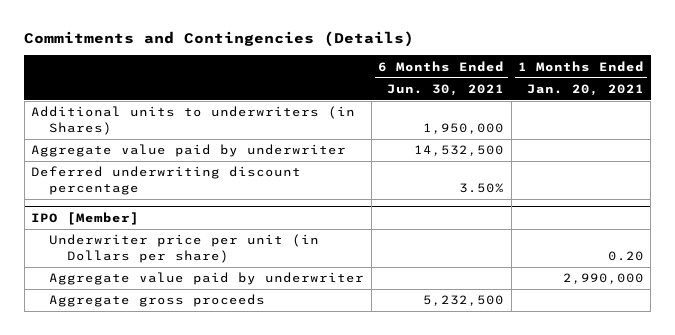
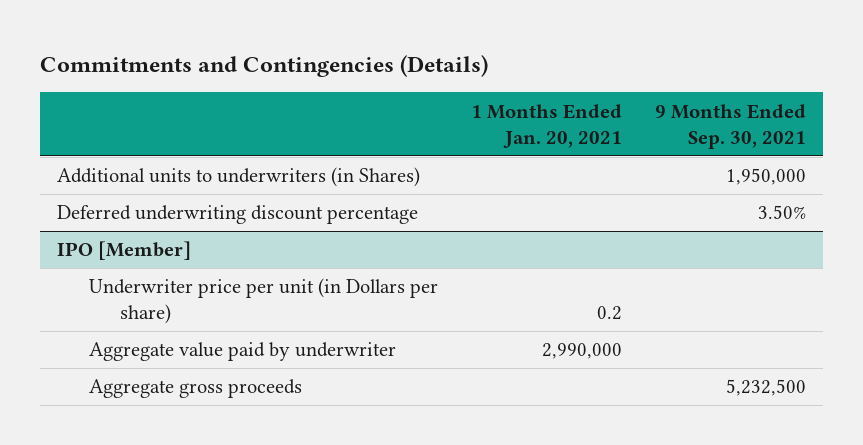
- | 6 Months Ended Jun. 30, 2021 | 1 Months Ended Jan. 20, 2021
+ | 1 Months Ended Jan. 20, 2021 | 9 Months Ended Sep. 30, 2021
- Aggregate value paid by underwriter | 14,532,500 |
@ IPO [Member]
- Underwriter price per unit (in Dollars per share) | | 0.20
+ Underwriter price per unit (in Dollars per share) | 0.2 |

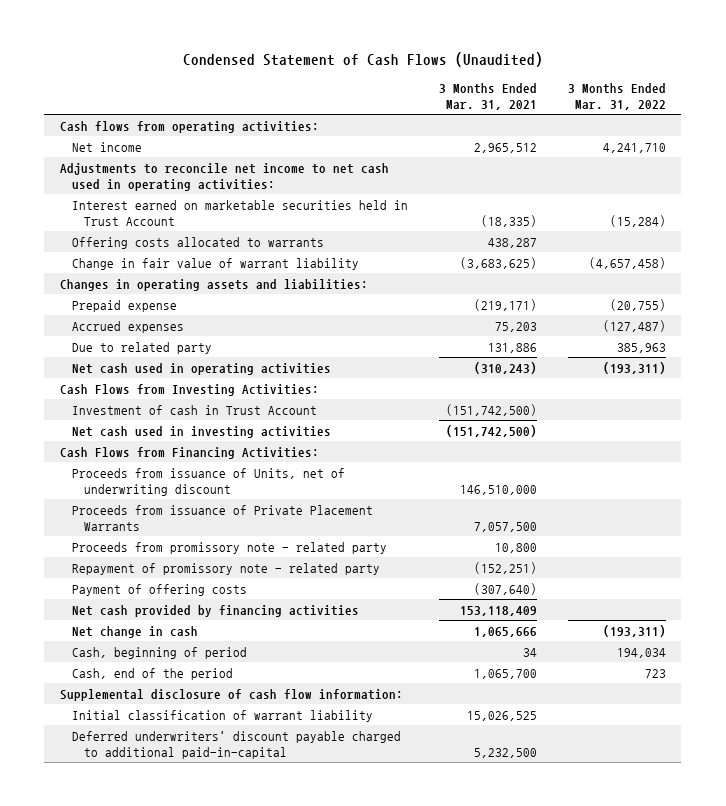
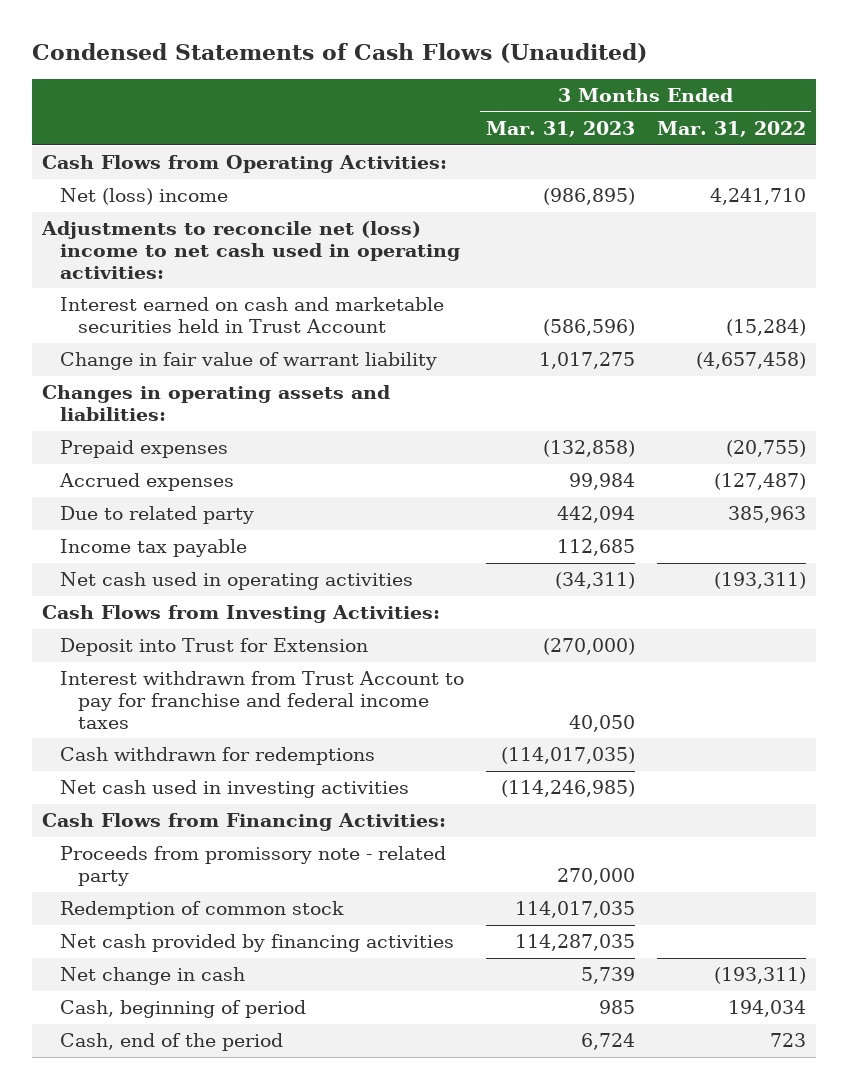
- Condensed Statement of Cash Flows (Unaudited)
+ Condensed Statements of Cash Flows (Unaudited)
- | 3 Months Ended Mar. 31, 2021 | 3 Months Ended Mar. 31, 2022
+ | 3 Months Ended Mar. 31, 2023 | 3 Months Ended Mar. 31, 2022
- Cash flows from operating activities:
- Net income | 2,965,512 | 4,241,710
- Adjustments to reconcile net income to net cash used in operating activities:
- Interest earned on marketable securities held in Trust Account | (18,335) | (15,284)
- Offering costs allocated to warrants | 438,287 |
+ Cash Flows from Operating Activities:
+ Net (loss) income | (986,895) | 4,241,710
+ Adjustments to reconcile net (loss) income to net cash used in operating activities:
+ Interest earned on cash and marketable securities held in Trust Account | (586,596) | (15,284)
- Prepaid expense | (219,171) | (20,755)
+ Prepaid expenses | (132,858) | (20,755)
+ Income tax payable | 112,685 |
- Investment of cash in Trust Account | (151,742,500) |
+ Deposit into Trust for Extension | (270,000) |
+ Interest withdrawn from Trust Account to pay for franchise and federal income taxes | 40,050 |
+ Cash withdrawn for redemptions | (114,017,035) |
- Proceeds from issuance of Units, net of underwriting discount | 146,510,000 |
- Proceeds from issuance of Private Placement Warrants | 7,057,500 |
- Repayment of promissory note - related party | (152,251) |
- Payment of offering costs | (307,640) |
+ Redemption of common stock | 114,017,035 |
- Supplemental disclosure of cash flow information:
- Initial classification of warrant liability | 15,026,525 |
- Deferred underwriters' discount payable charged to additional paid-in-capital | 5,232,500 |

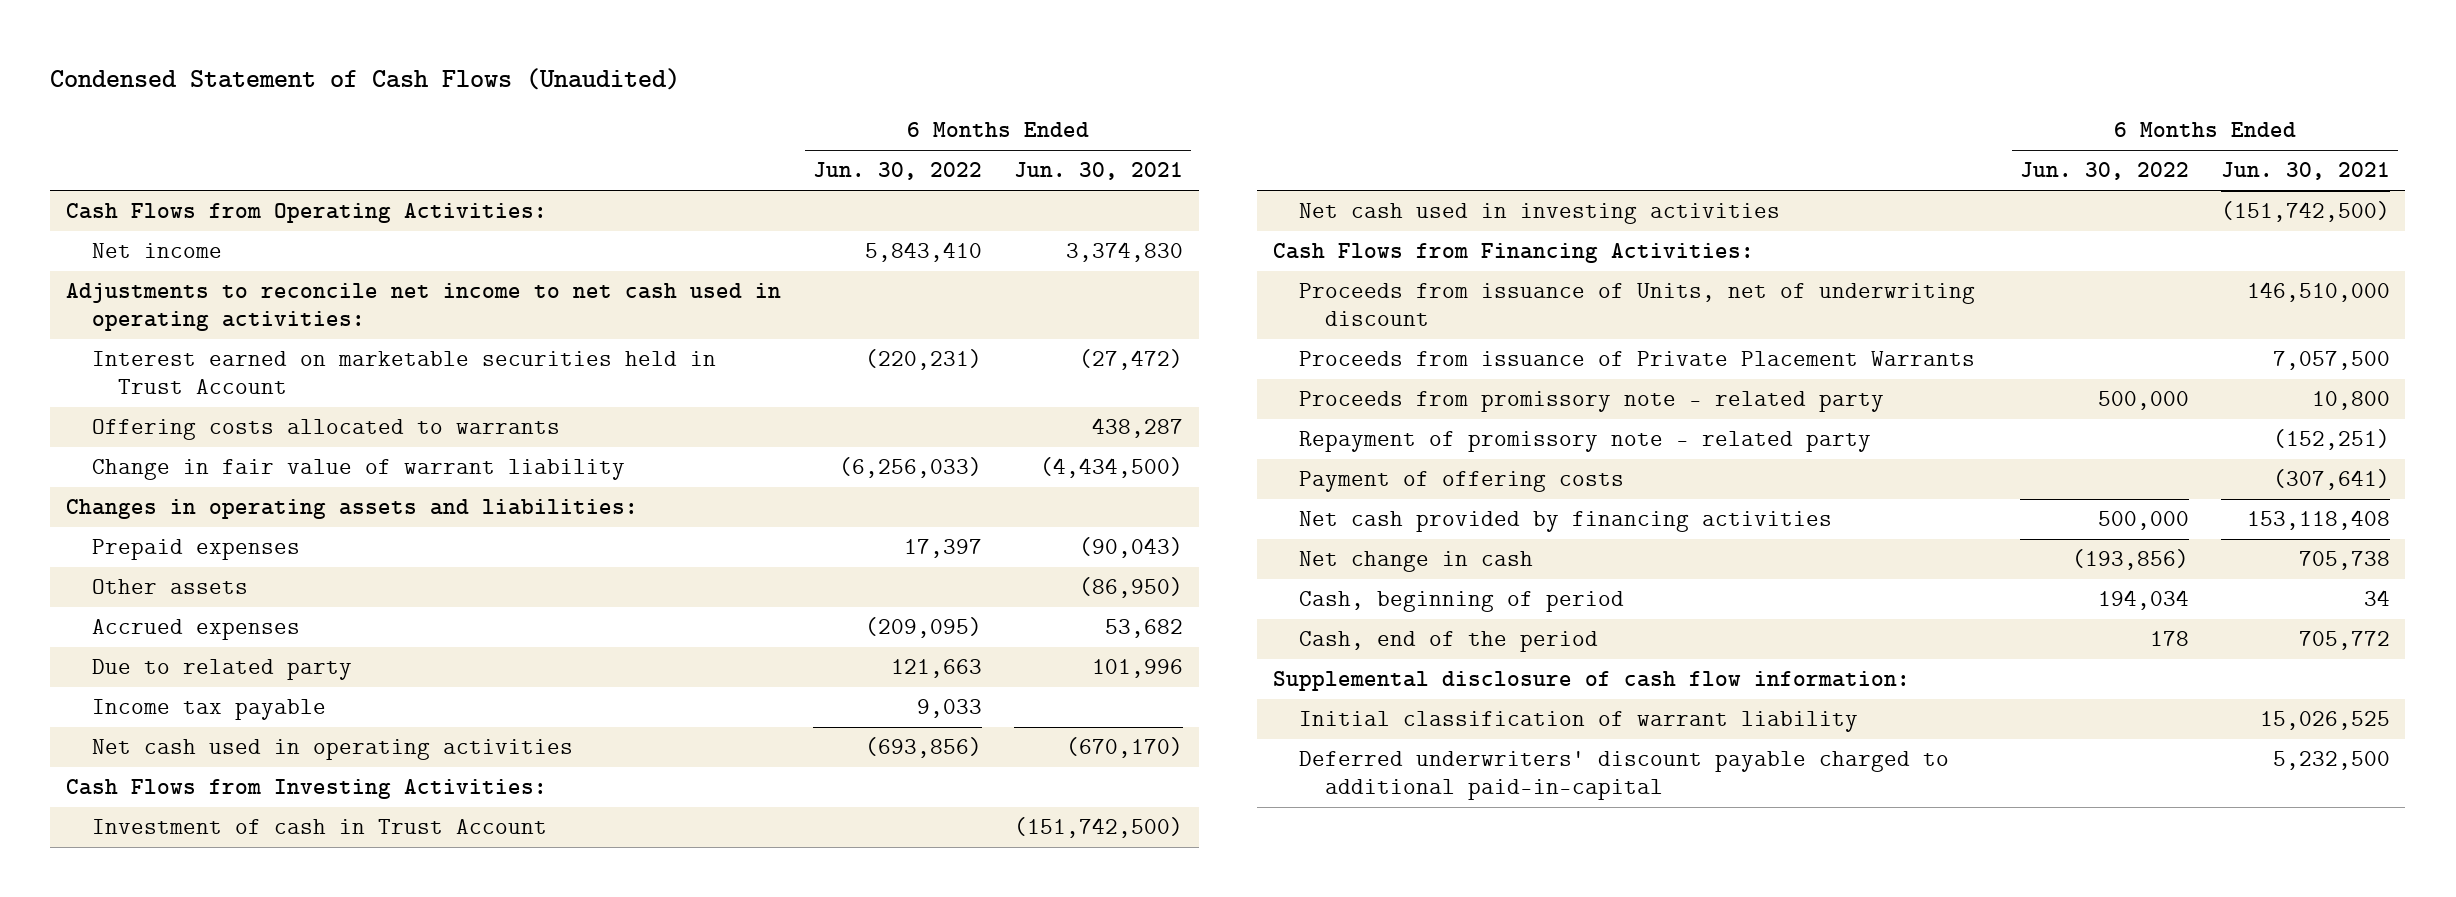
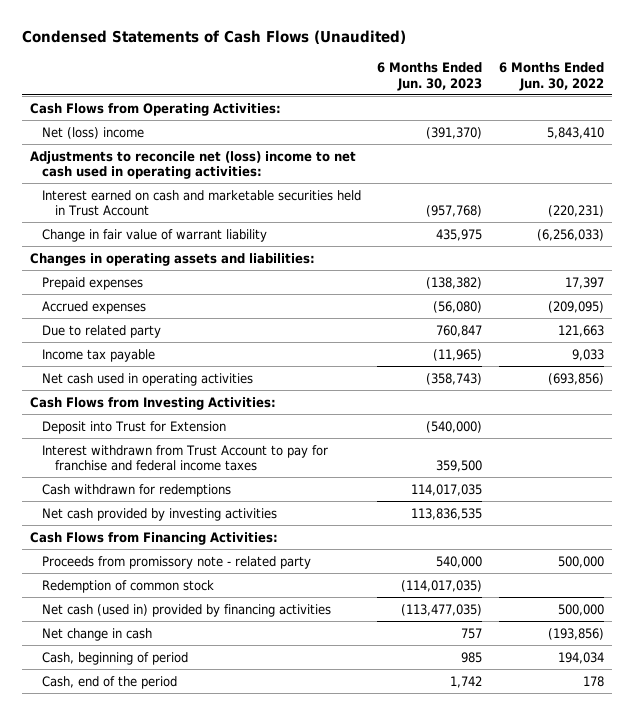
- Condensed Statement of Cash Flows (Unaudited)
+ Condensed Statements of Cash Flows (Unaudited)
- | 6 Months Ended Jun. 30, 2022 | 6 Months Ended Jun. 30, 2021
+ | 6 Months Ended Jun. 30, 2023 | 6 Months Ended Jun. 30, 2022
- Net income | 5,843,410 | 3,374,830
- Adjustments to reconcile net income to net cash used in operating activities:
- Interest earned on marketable securities held in Trust Account | (220,231) | (27,472)
- Offering costs allocated to warrants | | 438,287
+ Net (loss) income | (391,370) | 5,843,410
+ Adjustments to reconcile net (loss) income to net cash used in operating activities:
+ Interest earned on cash and marketable securities held in Trust Account | (957,768) | (220,231)
- Other assets | | (86,950)
- Investment of cash in Trust Account | | (151,742,500)
- Net cash used in investing activities | | (151,742,500)
+ Deposit into Trust for Extension | (540,000) |
+ Interest withdrawn from Trust Account to pay for franchise and federal income taxes | 359,500 |
+ Cash withdrawn for redemptions | 114,017,035 |
+ Net cash provided by investing activities | 113,836,535 |
- Proceeds from issuance of Units, net of underwriting discount | | 146,510,000
- Proceeds from issuance of Private Placement Warrants | | 7,057,500
- Repayment of promissory note - related party | | (152,251)
- Payment of offering costs | | (307,641)
- Net cash provided by financing activities | 500,000 | 153,118,408
+ Redemption of common stock | (114,017,035) |
+ Net cash (used in) provided by financing activities | (113,477,035) | 500,000
- Supplemental disclosure of cash flow information:
- Initial classification of warrant liability | | 15,026,525
- Deferred underwriters' discount payable charged to additional paid-in-capital | | 5,232,500

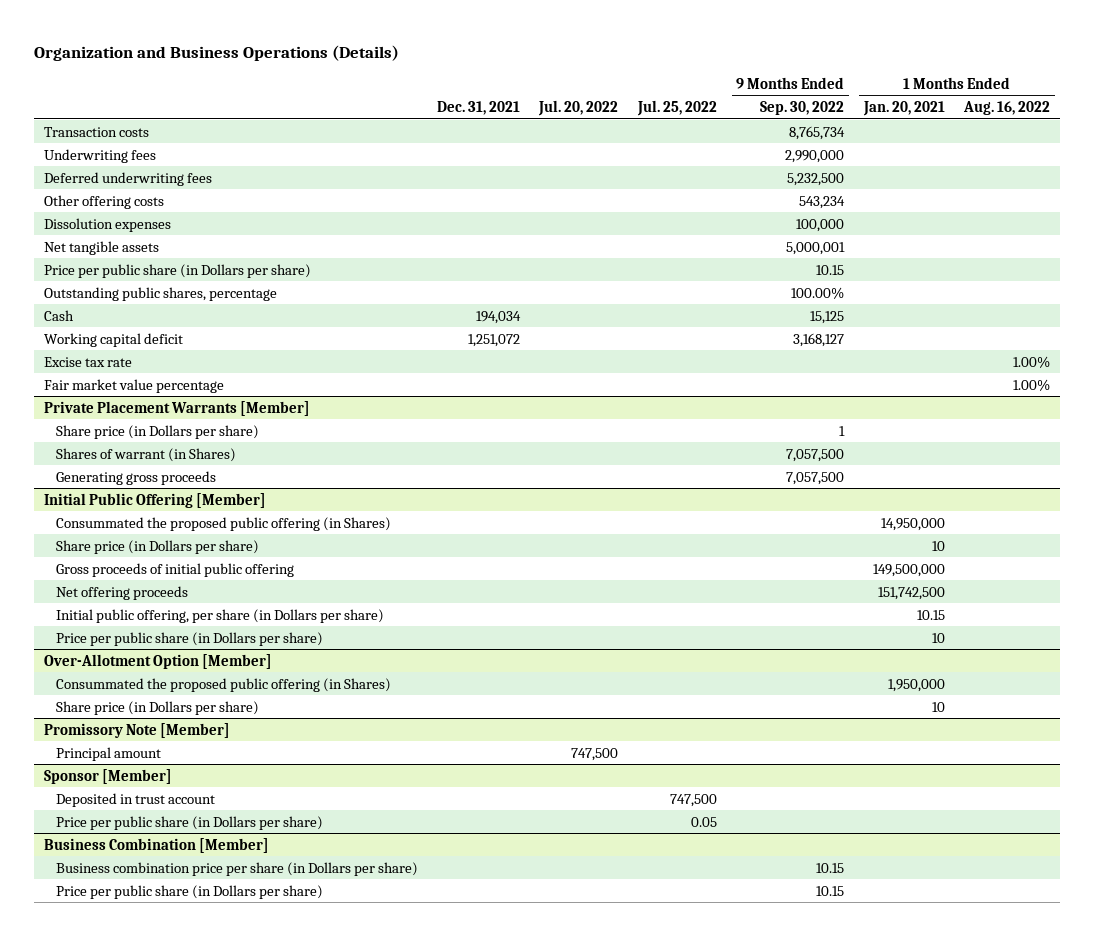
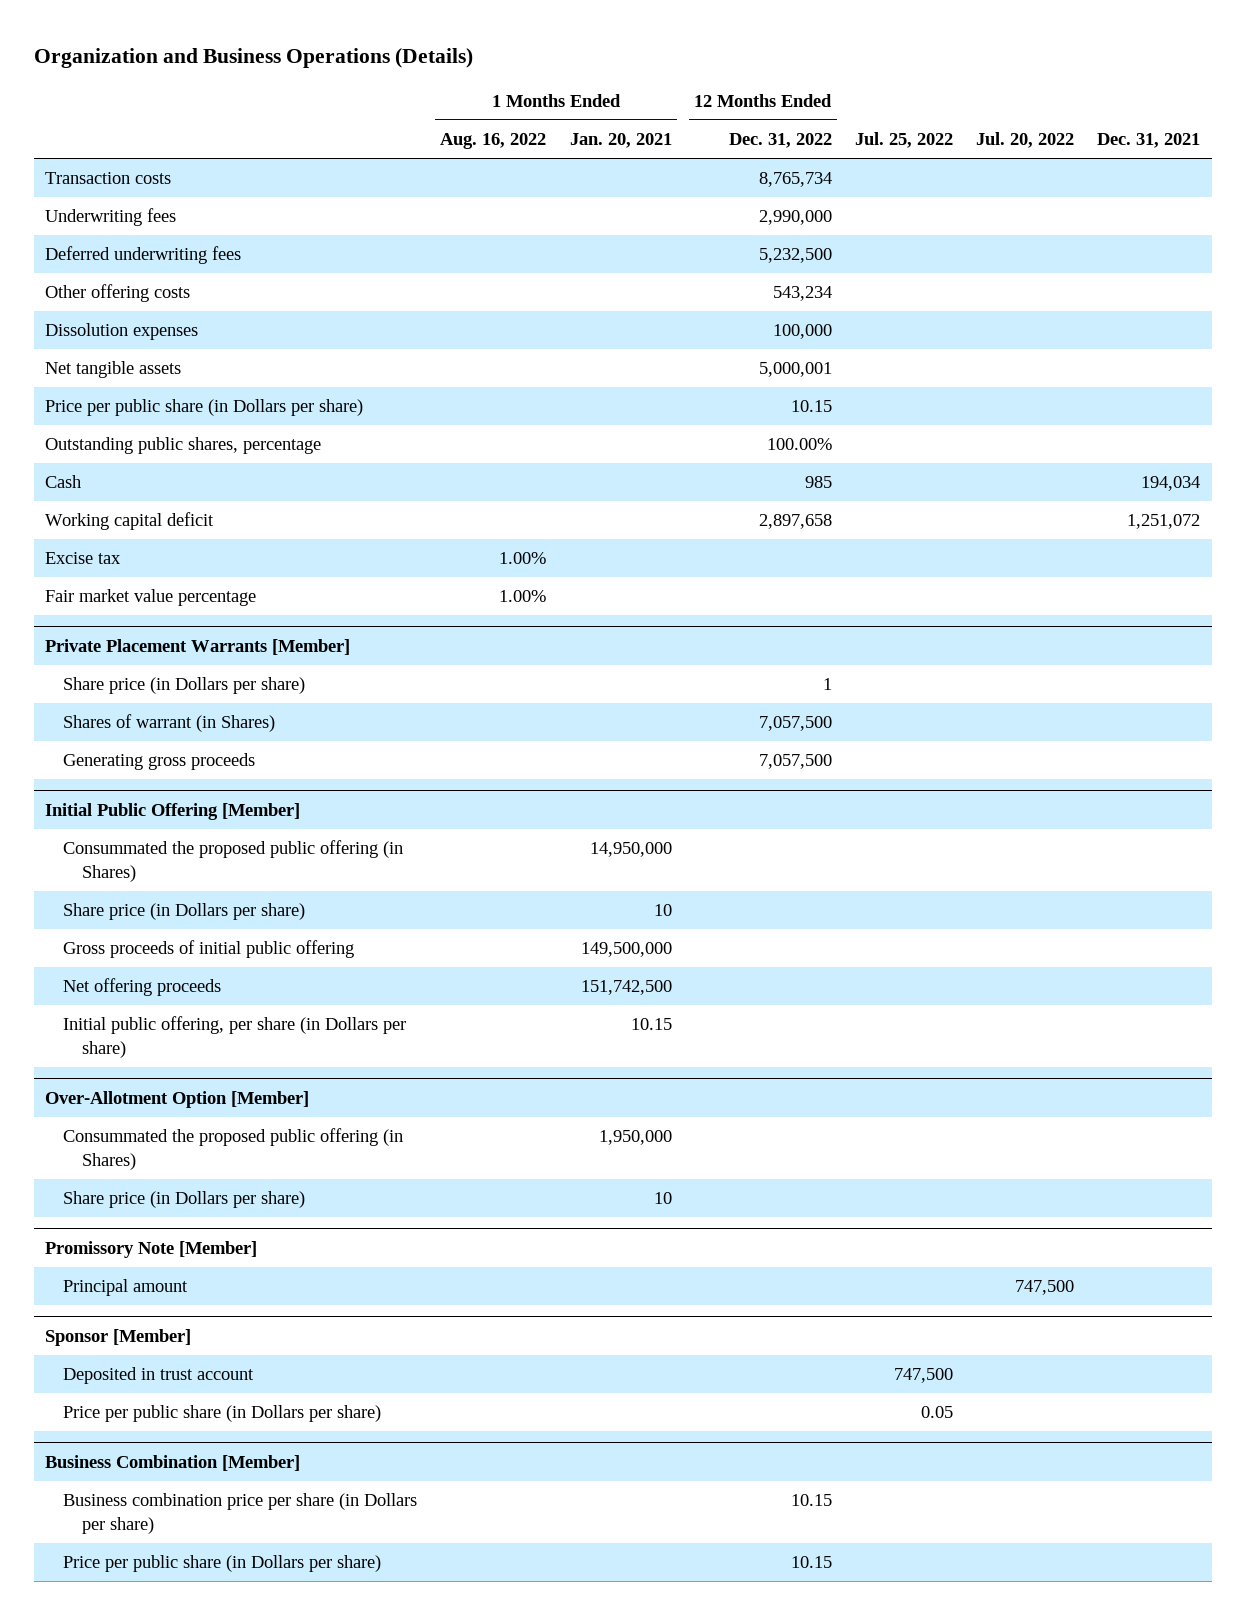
- | Dec. 31, 2021 | Jul. 20, 2022 | Jul. 25, 2022 | 9 Months Ended Sep. 30, 2022 | 1 Months Ended Jan. 20, 2021 | 1 Months Ended Aug. 16, 2022
+ | 1 Months Ended Aug. 16, 2022 | 1 Months Ended Jan. 20, 2021 | 12 Months Ended Dec. 31, 2022 | Jul. 25, 2022 | Jul. 20, 2022 | Dec. 31, 2021
- Excise tax rate | | | | | | 1.00%
+ Excise tax | 1.00% | | | | |
@ Initial Public Offering [Member]
- Price per public share (in Dollars per share) | | | | | 10 |

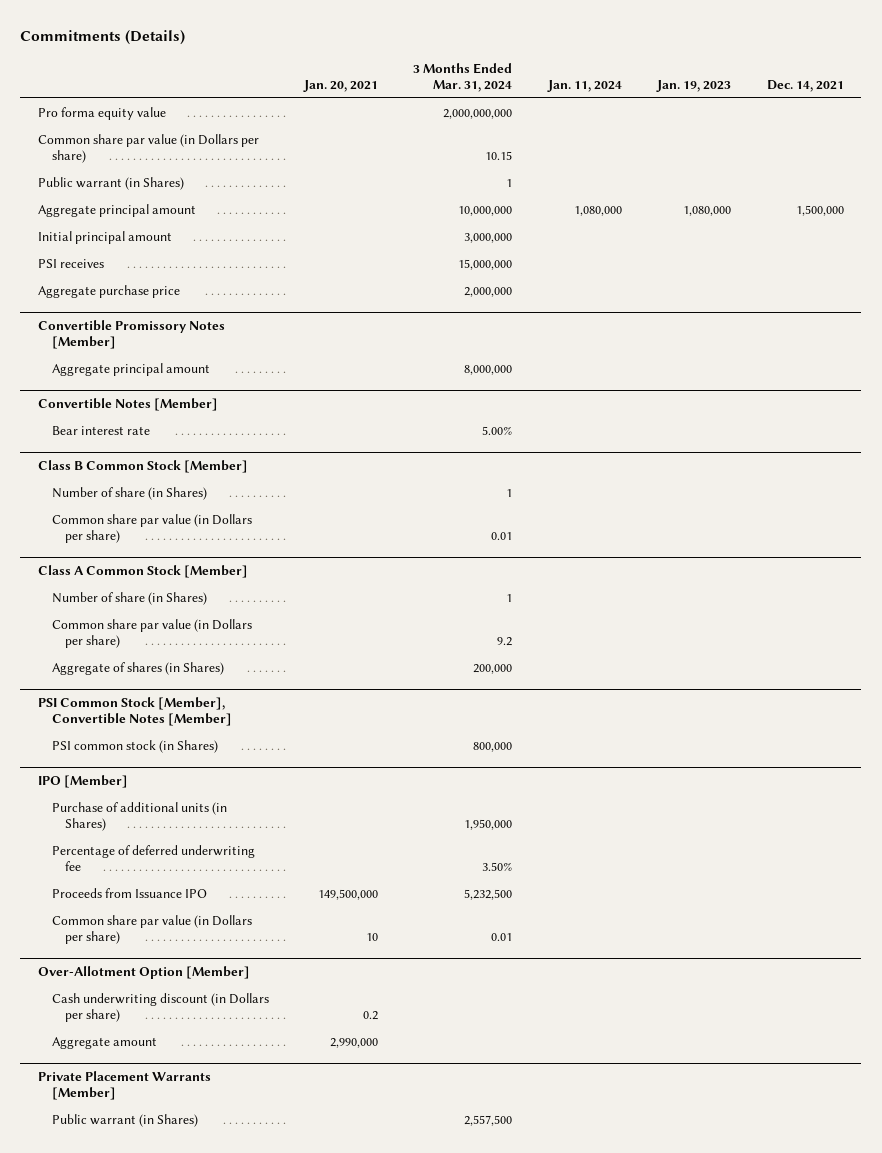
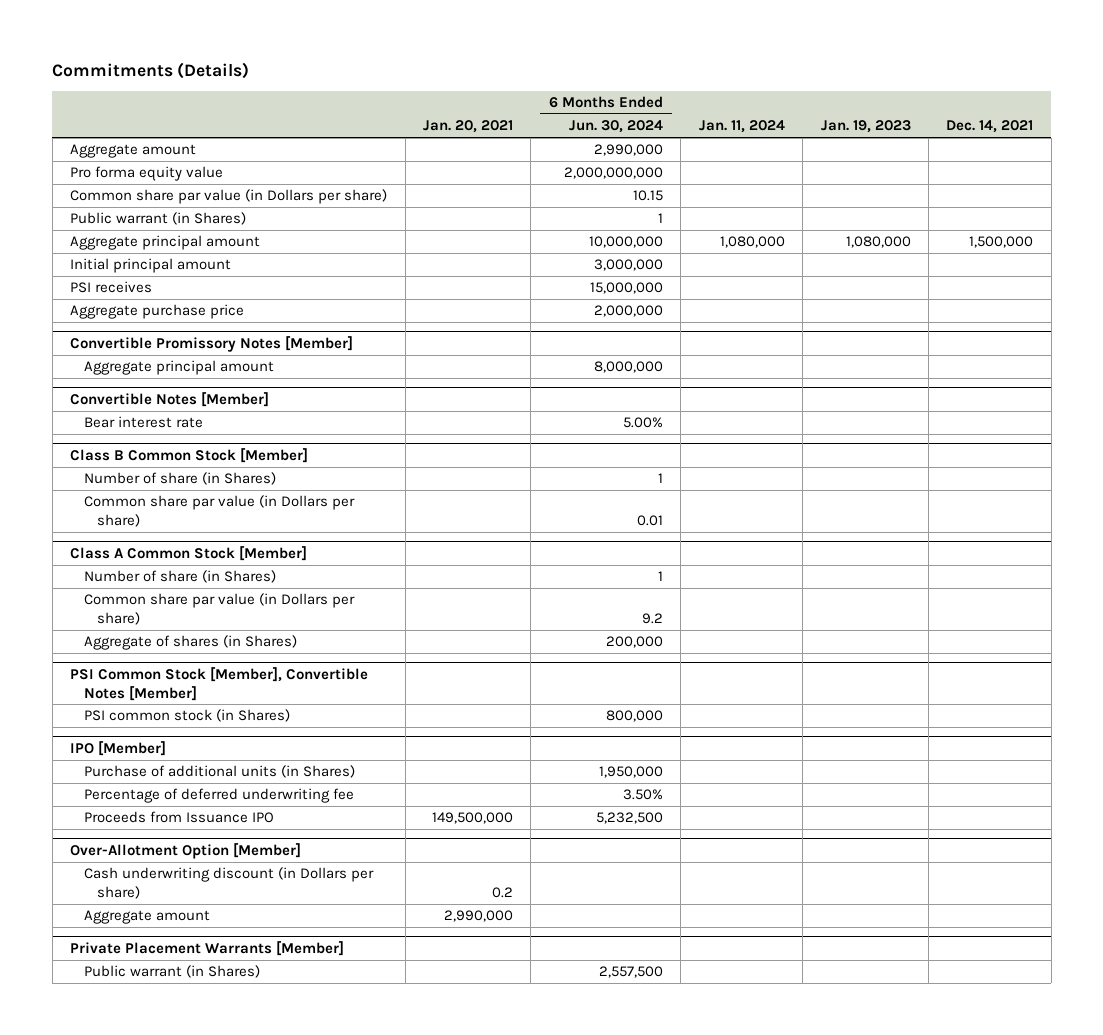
- | Jan. 20, 2021 | 3 Months Ended Mar. 31, 2024 | Jan. 11, 2024 | Jan. 19, 2023 | Dec. 14, 2021
+ | Jan. 20, 2021 | 6 Months Ended Jun. 30, 2024 | Jan. 11, 2024 | Jan. 19, 2023 | Dec. 14, 2021
+ Aggregate amount | | 2,990,000 | | |
@ IPO [Member]
- Common share par value (in Dollars per share) | 10 | 0.01 | | |

